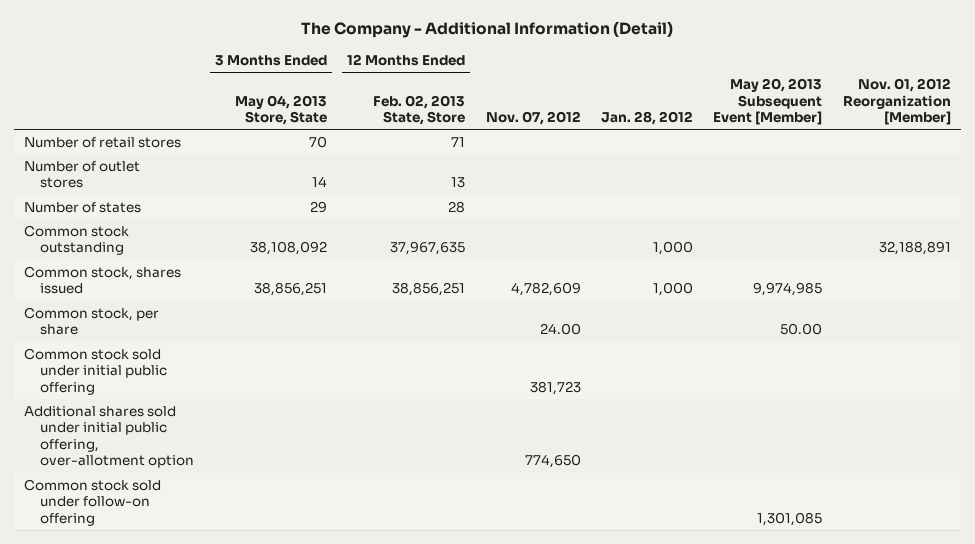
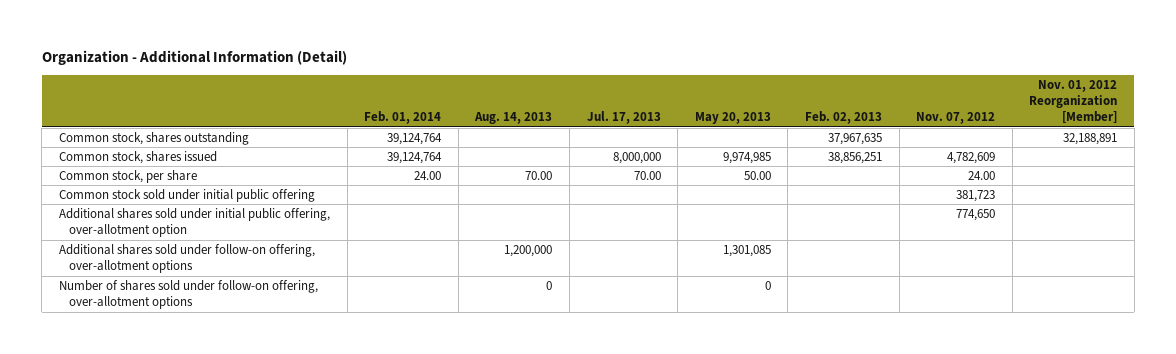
- The Company - Additional Information (Detail)
+ Organization - Additional Information (Detail)
- | 3 Months Ended May 04, 2013 Store, State | 12 Months Ended Feb. 02, 2013 State, Store | Nov. 07, 2012 | Jan. 28, 2012 | May 20, 2013 Subsequent Event [Member] | Nov. 01, 2012 Reorganization [Member]
+ | Feb. 01, 2014 | Aug. 14, 2013 | Jul. 17, 2013 | May 20, 2013 | Feb. 02, 2013 | Nov. 07, 2012 | Nov. 01, 2012 Reorganization [Member]
- Number of retail stores | 70 | 71 | | | |
- Number of outlet stores | 14 | 13 | | | |
- Number of states | 29 | 28 | | | |
- Common stock outstanding | 38,108,092 | 37,967,635 | | 1,000 | | 32,188,891
+ Common stock, shares outstanding | 39,124,764 | | | | 37,967,635 | | 32,188,891
- Common stock sold under follow-on offering | | | | | 1,301,085 |
+ Additional shares sold under follow-on offering, over-allotment options | | 1,200,000 | | 1,301,085 | | |
+ Number of shares sold under follow-on offering, over-allotment options | | 0 | | 0 | | |

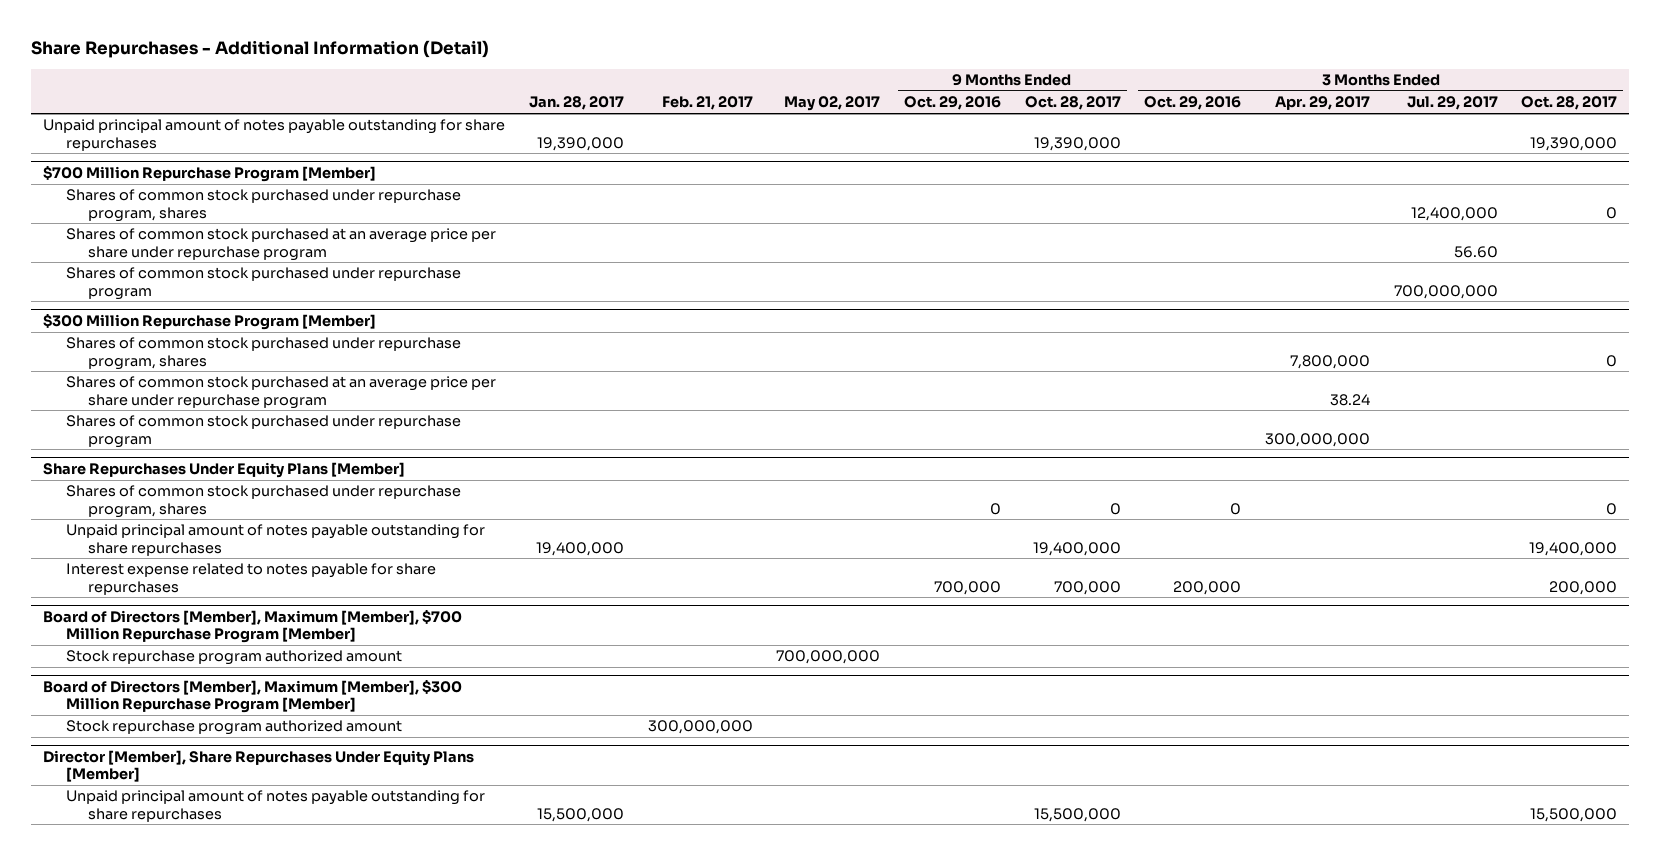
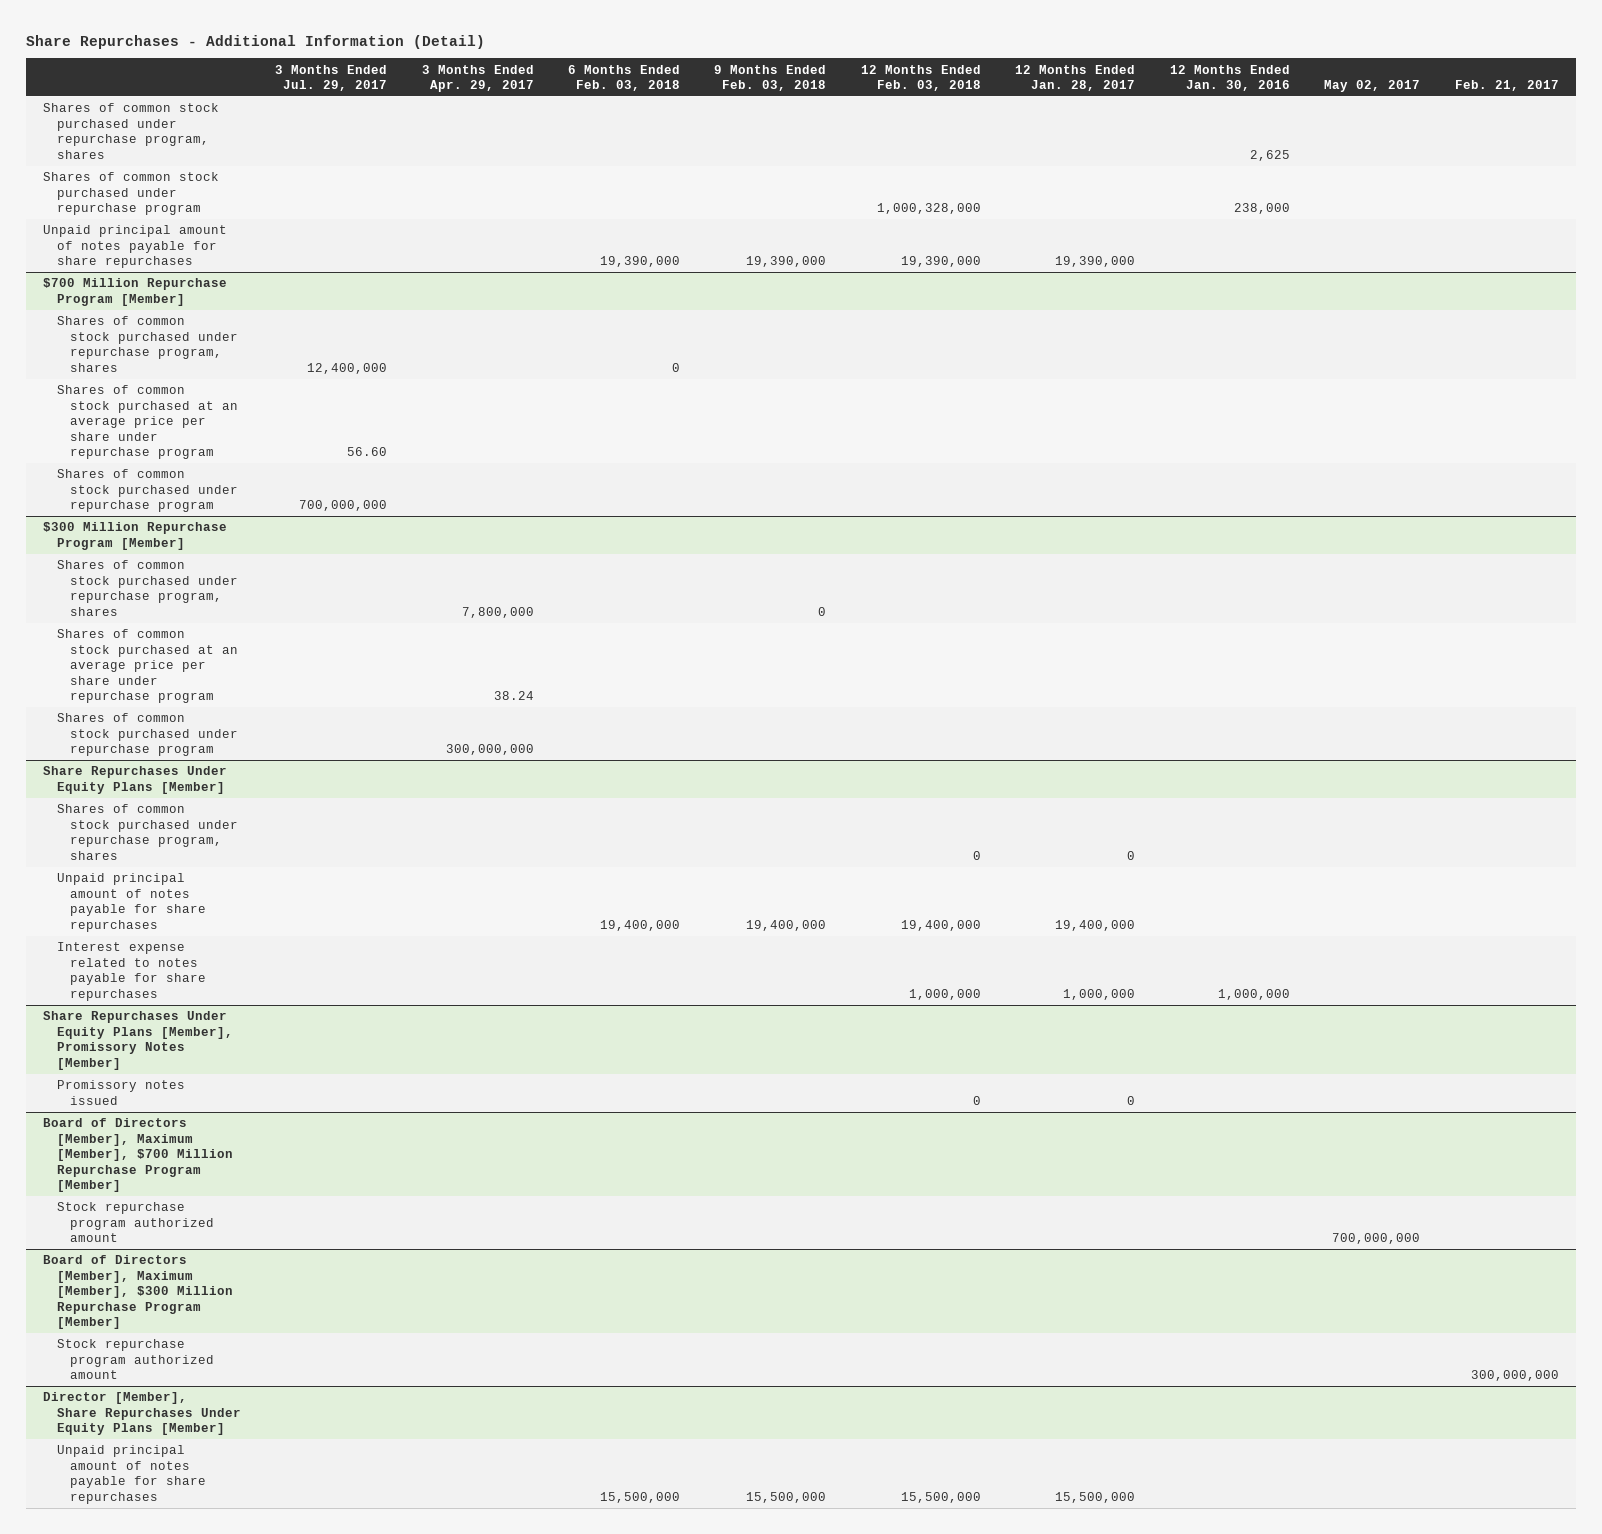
- | Jan. 28, 2017 | Feb. 21, 2017 | May 02, 2017 | 9 Months Ended Oct. 29, 2016 | 9 Months Ended Oct. 28, 2017 | 3 Months Ended Oct. 29, 2016 | 3 Months Ended Apr. 29, 2017 | 3 Months Ended Jul. 29, 2017 | 3 Months Ended Oct. 28, 2017
+ | 3 Months Ended Jul. 29, 2017 | 3 Months Ended Apr. 29, 2017 | 6 Months Ended Feb. 03, 2018 | 9 Months Ended Feb. 03, 2018 | 12 Months Ended Feb. 03, 2018 | 12 Months Ended Jan. 28, 2017 | 12 Months Ended Jan. 30, 2016 | May 02, 2017 | Feb. 21, 2017
- Unpaid principal amount of notes payable outstanding for share repurchases | 19,390,000 | | | | 19,390,000 | | | | 19,390,000
+ Shares of common stock purchased under repurchase program, shares | | | | | | | 2,625 | |
+ Shares of common stock purchased under repurchase program | | | | | 1,000,328,000 | | 238,000 | |
+ Unpaid principal amount of notes payable for share repurchases | | | 19,390,000 | 19,390,000 | 19,390,000 | 19,390,000 | | |
@ Share Repurchases Under Equity Plans [Member]
- Unpaid principal amount of notes payable outstanding for share repurchases | 19,400,000 | | | | 19,400,000 | | | | 19,400,000
+ Unpaid principal amount of notes payable for share repurchases | | | 19,400,000 | 19,400,000 | 19,400,000 | 19,400,000 | | |
+ Share Repurchases Under Equity Plans [Member], Promissory Notes [Member]
+ Promissory notes issued | | | | | 0 | 0 | | |
@ Director [Member], Share Repurchases Under Equity Plans [Member]
- Unpaid principal amount of notes payable outstanding for share repurchases | 15,500,000 | | | | 15,500,000 | | | | 15,500,000
+ Unpaid principal amount of notes payable for share repurchases | | | 15,500,000 | 15,500,000 | 15,500,000 | 15,500,000 | | |

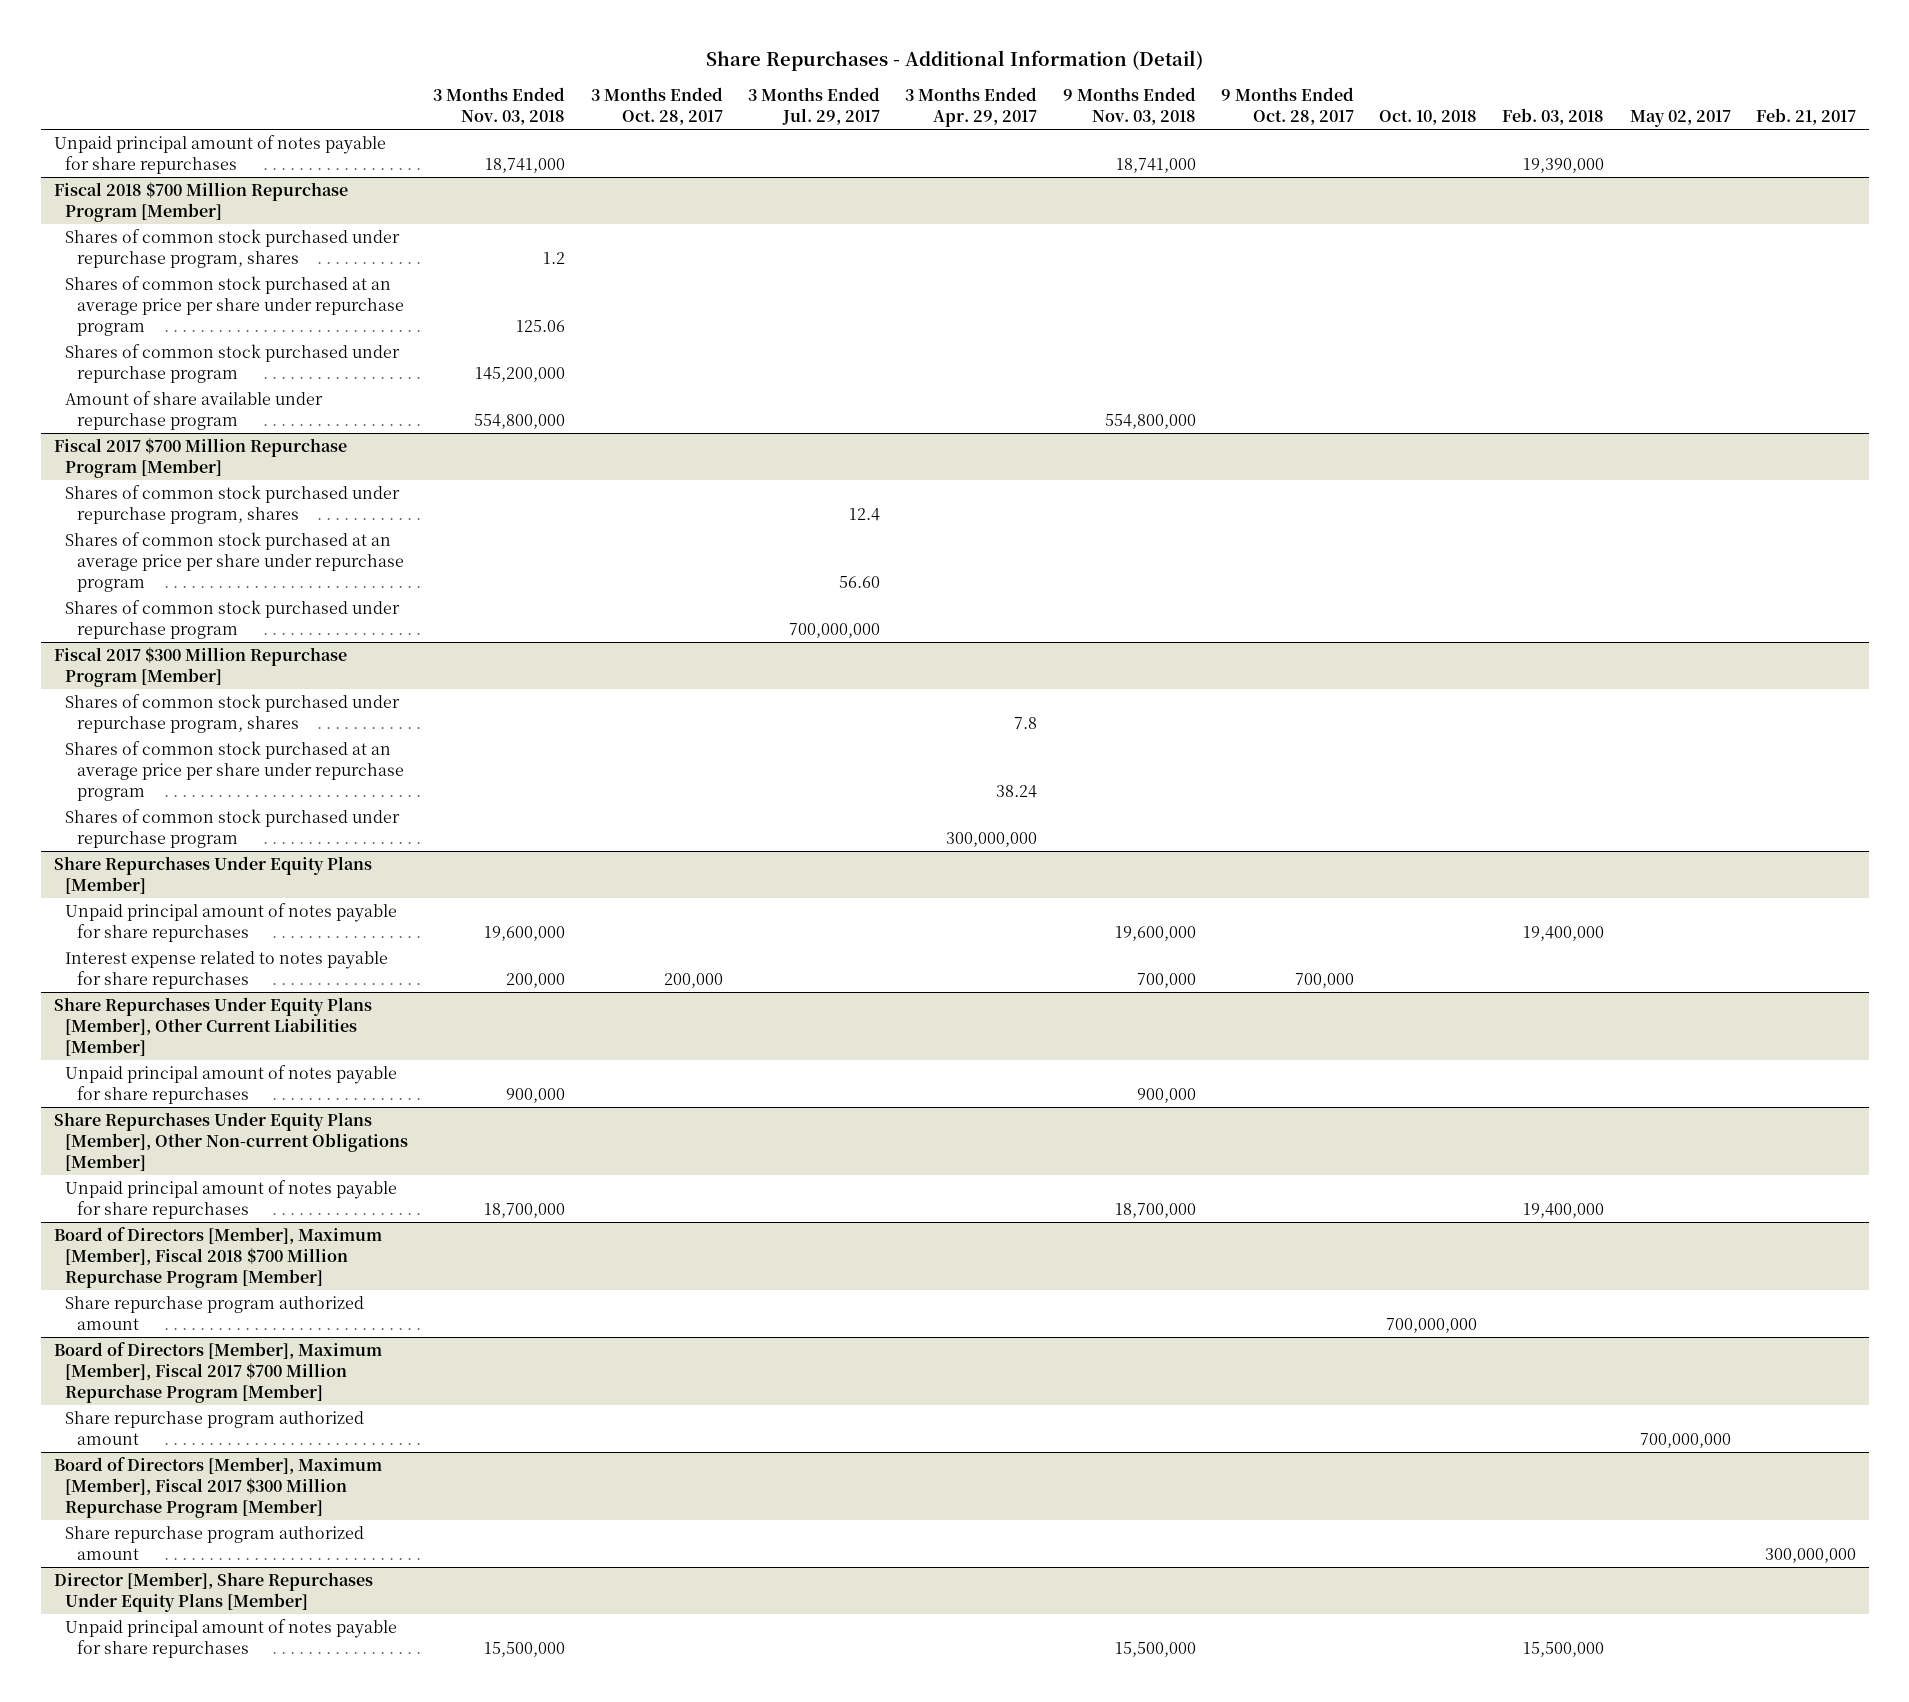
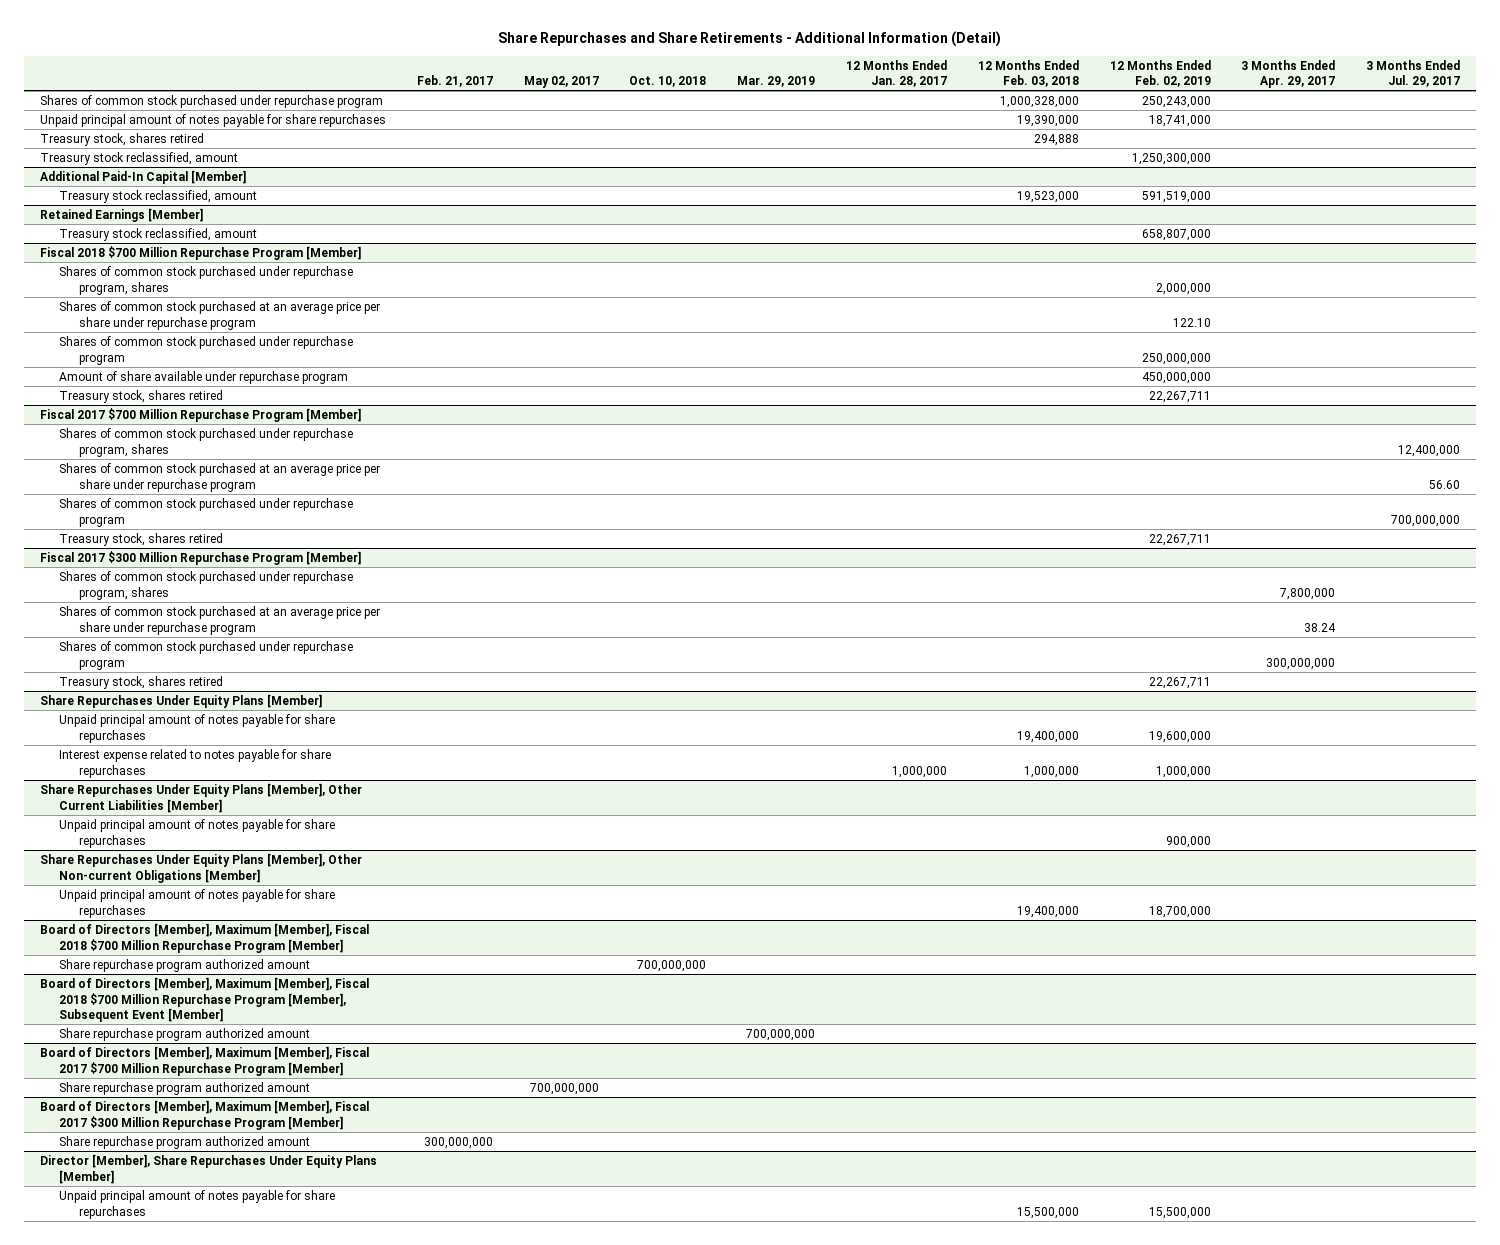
- Share Repurchases - Additional Information (Detail)
+ Share Repurchases and Share Retirements - Additional Information (Detail)
- | 3 Months Ended Nov. 03, 2018 | 3 Months Ended Oct. 28, 2017 | 3 Months Ended Jul. 29, 2017 | 3 Months Ended Apr. 29, 2017 | 9 Months Ended Nov. 03, 2018 | 9 Months Ended Oct. 28, 2017 | Oct. 10, 2018 | Feb. 03, 2018 | May 02, 2017 | Feb. 21, 2017
+ | Feb. 21, 2017 | May 02, 2017 | Oct. 10, 2018 | Mar. 29, 2019 | 12 Months Ended Jan. 28, 2017 | 12 Months Ended Feb. 03, 2018 | 12 Months Ended Feb. 02, 2019 | 3 Months Ended Apr. 29, 2017 | 3 Months Ended Jul. 29, 2017
+ Shares of common stock purchased under repurchase program | | | | | | 1,000,328,000 | 250,243,000 | |
+ Treasury stock, shares retired | | | | | | 294,888 | | |
+ Treasury stock reclassified, amount | | | | | | | 1,250,300,000 | |
+ Additional Paid-In Capital [Member]
+ Treasury stock reclassified, amount | | | | | | 19,523,000 | 591,519,000 | |
+ Retained Earnings [Member]
+ Treasury stock reclassified, amount | | | | | | | 658,807,000 | |
@ Fiscal 2018 $700 Million Repurchase Program [Member]
+ Treasury stock, shares retired | | | | | | | 22,267,711 | |
@ Fiscal 2017 $700 Million Repurchase Program [Member]
- Shares of common stock purchased under repurchase program, shares | | | 12.4 | | | | | | |
+ Shares of common stock purchased under repurchase program, shares | | | | | | | | | 12,400,000
+ Treasury stock, shares retired | | | | | | | 22,267,711 | |
@ Fiscal 2017 $300 Million Repurchase Program [Member]
- Shares of common stock purchased under repurchase program, shares | | | | 7.8 | | | | | |
+ Shares of common stock purchased under repurchase program, shares | | | | | | | | 7,800,000 |
+ Treasury stock, shares retired | | | | | | | 22,267,711 | |
+ Board of Directors [Member], Maximum [Member], Fiscal 2018 $700 Million Repurchase Program [Member], Subsequent Event [Member]
+ Share repurchase program authorized amount | | | | 700,000,000 | | | | |

